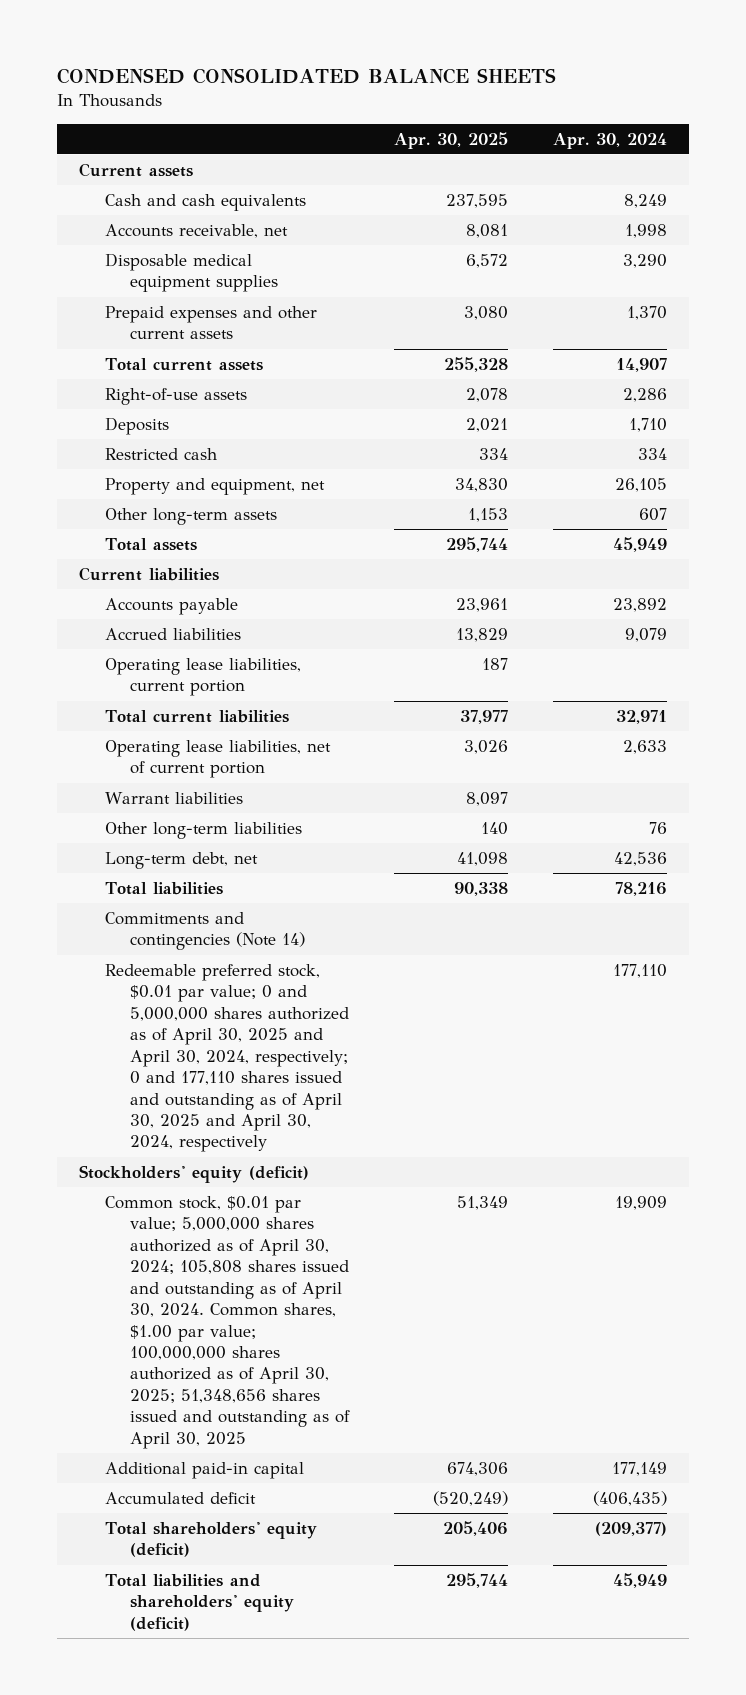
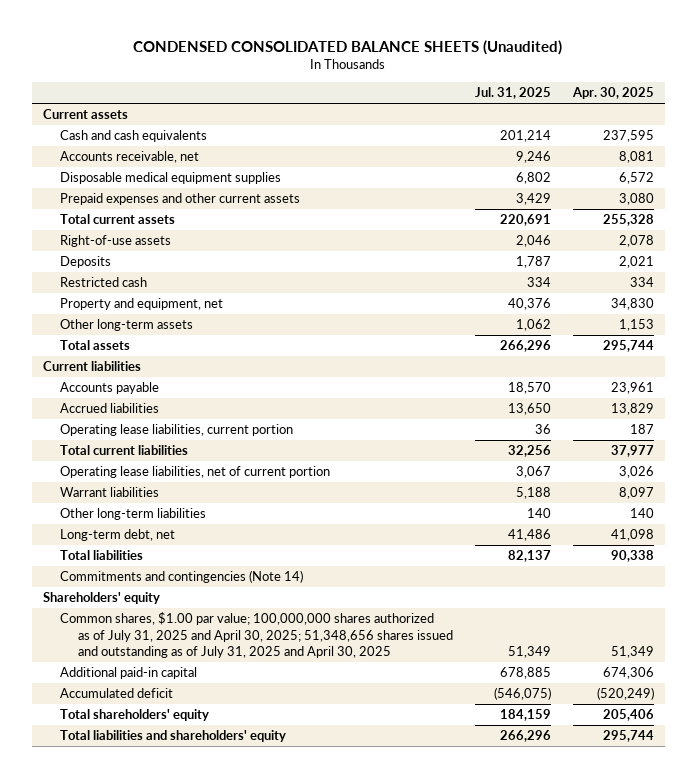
- CONDENSED CONSOLIDATED BALANCE SHEETS
+ CONDENSED CONSOLIDATED BALANCE SHEETS (Unaudited)
- | Apr. 30, 2025 | Apr. 30, 2024
+ | Jul. 31, 2025 | Apr. 30, 2025
- Redeemable preferred stock, $0.01 par value; 0 and 5,000,000 shares authorized as of April 30, 2025 and April 30, 2024, respectively; 0 and 177,110 shares issued and outstanding as of April 30, 2025 and April 30, 2024, respectively | | 177,110
- Stockholders' equity (deficit)
- Common stock, $0.01 par value; 5,000,000 shares authorized as of April 30, 2024; 105,808 shares issued and outstanding as of April 30, 2024. Common shares, $1.00 par value; 100,000,000 shares authorized as of April 30, 2025; 51,348,656 shares issued and outstanding as of April 30, 2025 | 51,349 | 19,909
+ Shareholders' equity
+ Common shares, $1.00 par value; 100,000,000 shares authorized as of July 31, 2025 and April 30, 2025; 51,348,656 shares issued and outstanding as of July 31, 2025 and April 30, 2025 | 51,349 | 51,349
- Total shareholders' equity (deficit) | 205,406 | (209,377)
- Total liabilities and shareholders' equity (deficit) | 295,744 | 45,949
+ Total shareholders' equity | 184,159 | 205,406
+ Total liabilities and shareholders' equity | 266,296 | 295,744

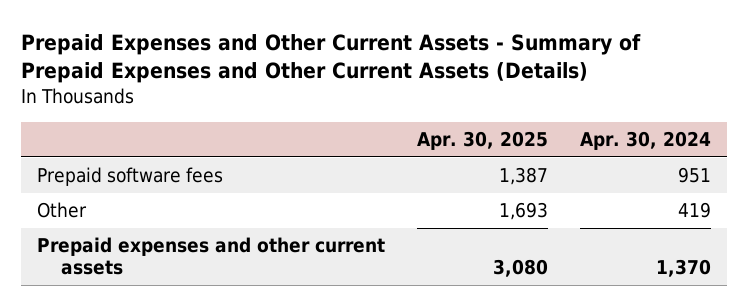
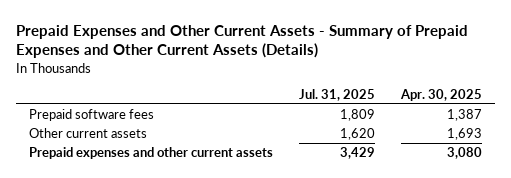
- | Apr. 30, 2025 | Apr. 30, 2024
+ | Jul. 31, 2025 | Apr. 30, 2025
- Other | 1,693 | 419
+ Other current assets | 1,620 | 1,693

